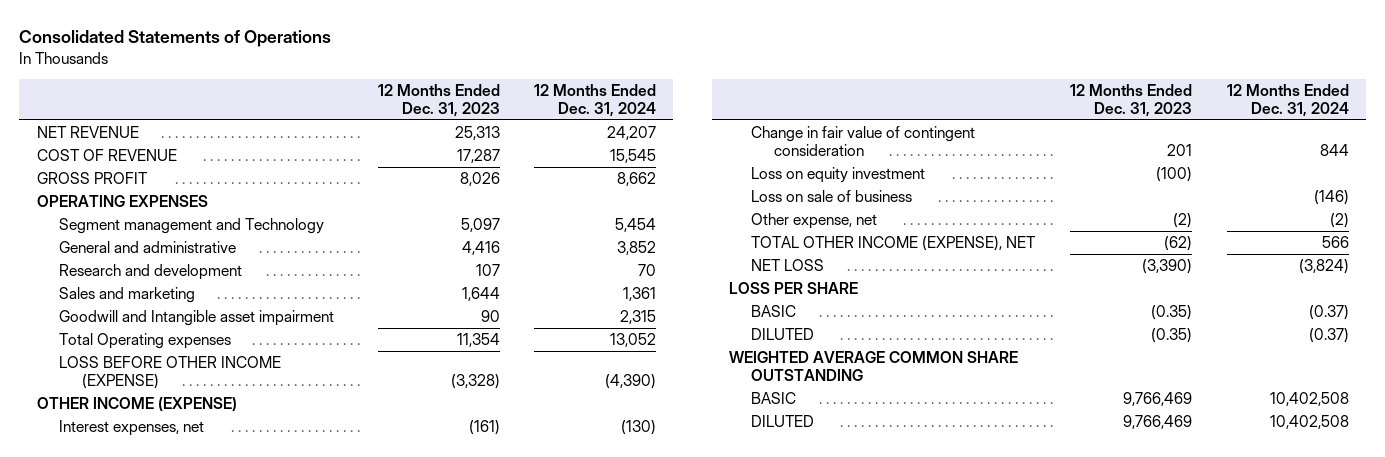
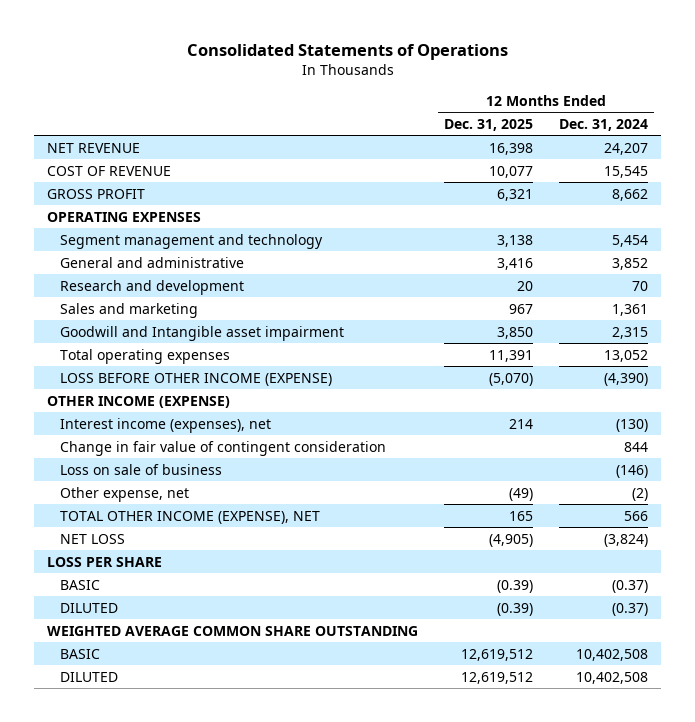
- | 12 Months Ended Dec. 31, 2023 | 12 Months Ended Dec. 31, 2024
+ | 12 Months Ended Dec. 31, 2025 | 12 Months Ended Dec. 31, 2024
- Segment management and Technology | 5,097 | 5,454
+ Segment management and technology | 3,138 | 5,454
- Total Operating expenses | 11,354 | 13,052
+ Total operating expenses | 11,391 | 13,052
- Interest expenses, net | (161) | (130)
+ Interest income (expenses), net | 214 | (130)
- Loss on equity investment | (100) |

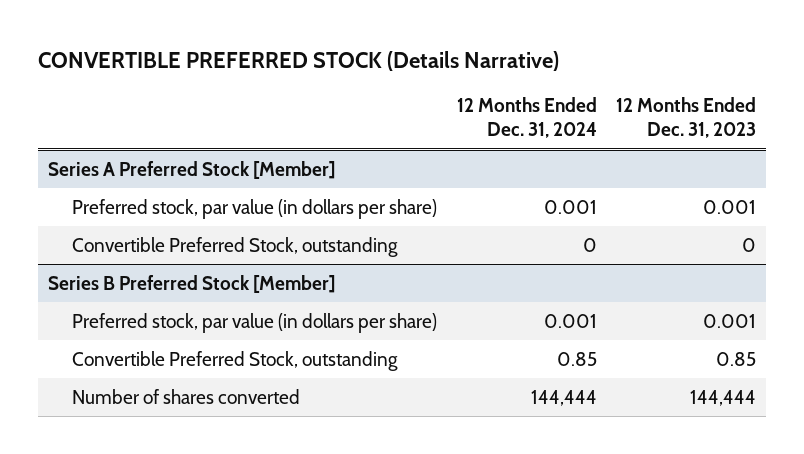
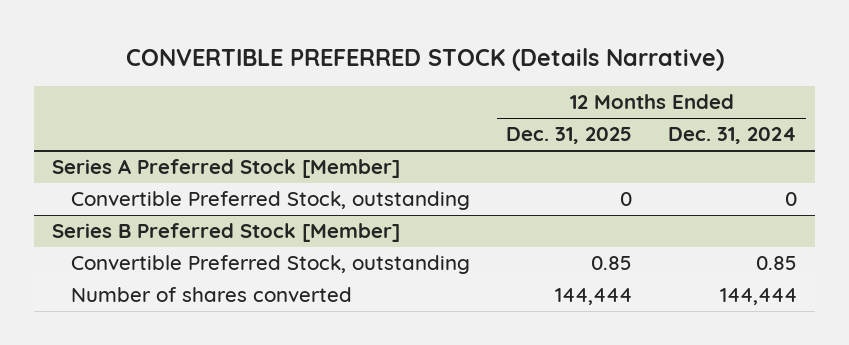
- | 12 Months Ended Dec. 31, 2024 | 12 Months Ended Dec. 31, 2023
+ | 12 Months Ended Dec. 31, 2025 | 12 Months Ended Dec. 31, 2024
@ Series A Preferred Stock [Member]
- Preferred stock, par value (in dollars per share) | 0.001 | 0.001
@ Series B Preferred Stock [Member]
- Preferred stock, par value (in dollars per share) | 0.001 | 0.001

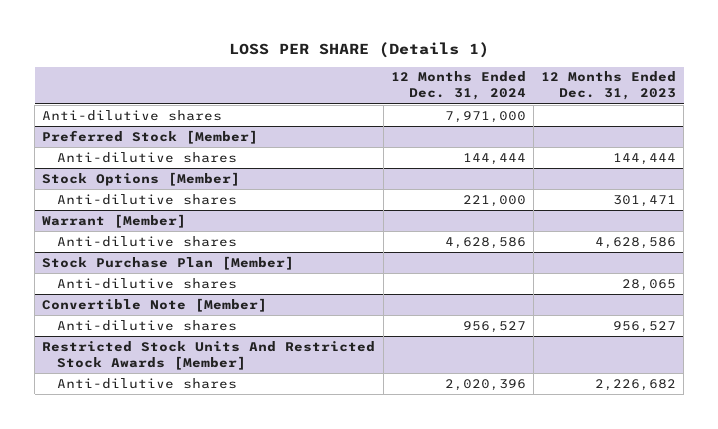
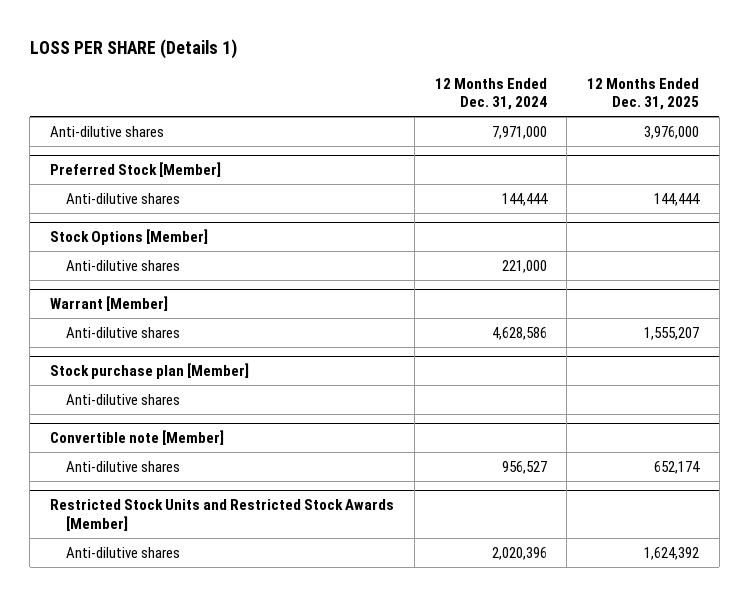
- | 12 Months Ended Dec. 31, 2024 | 12 Months Ended Dec. 31, 2023
+ | 12 Months Ended Dec. 31, 2024 | 12 Months Ended Dec. 31, 2025
- Stock Purchase Plan [Member]
+ Stock purchase plan [Member]
- Convertible Note [Member]
+ Convertible note [Member]
- Restricted Stock Units And Restricted Stock Awards [Member]
+ Restricted Stock Units and Restricted Stock Awards [Member]

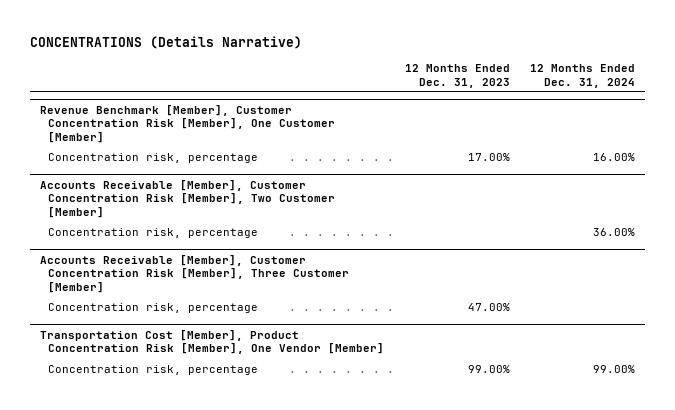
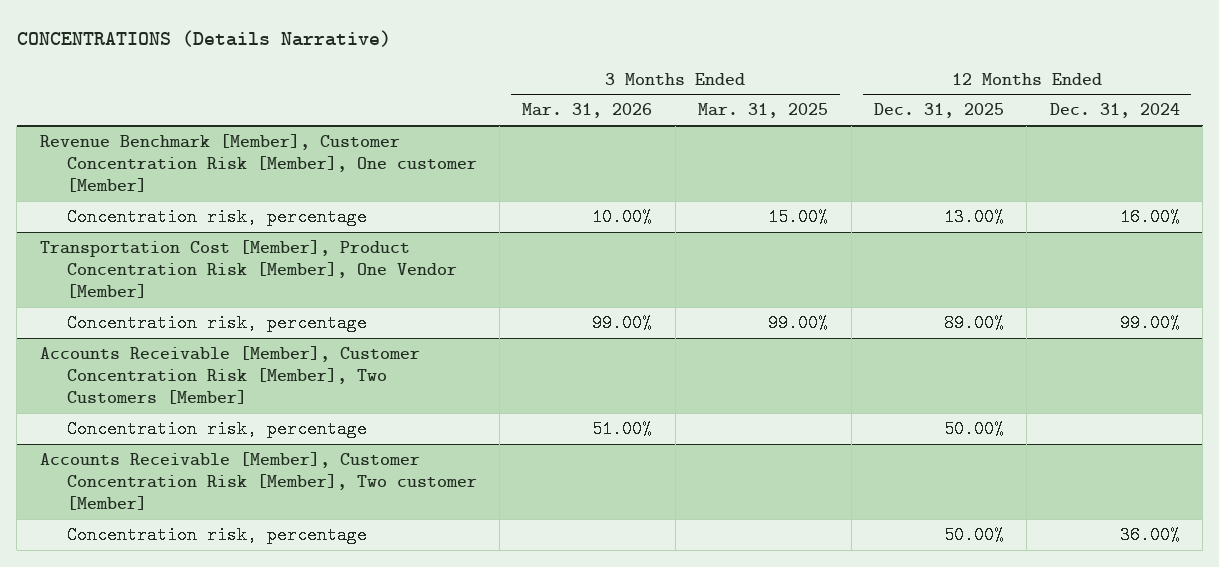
- | 12 Months Ended Dec. 31, 2023 | 12 Months Ended Dec. 31, 2024
+ | 3 Months Ended Mar. 31, 2026 | 3 Months Ended Mar. 31, 2025 | 12 Months Ended Dec. 31, 2025 | 12 Months Ended Dec. 31, 2024
- Revenue Benchmark [Member], Customer Concentration Risk [Member], One Customer [Member]
+ Revenue Benchmark [Member], Customer Concentration Risk [Member], One customer [Member]
- Accounts Receivable [Member], Customer Concentration Risk [Member], Two Customer [Member]
- Concentration risk, percentage | | 36.00%
- Accounts Receivable [Member], Customer Concentration Risk [Member], Three Customer [Member]
- Concentration risk, percentage | 47.00% |
+ Accounts Receivable [Member], Customer Concentration Risk [Member], Two Customers [Member]
+ Concentration risk, percentage | 51.00% | | 50.00% |
+ Accounts Receivable [Member], Customer Concentration Risk [Member], Two customer [Member]
+ Concentration risk, percentage | | | 50.00% | 36.00%

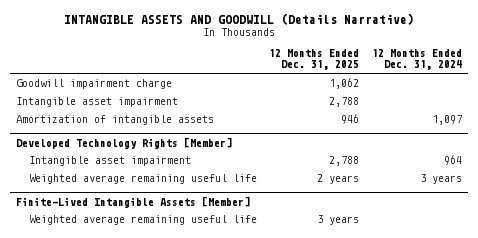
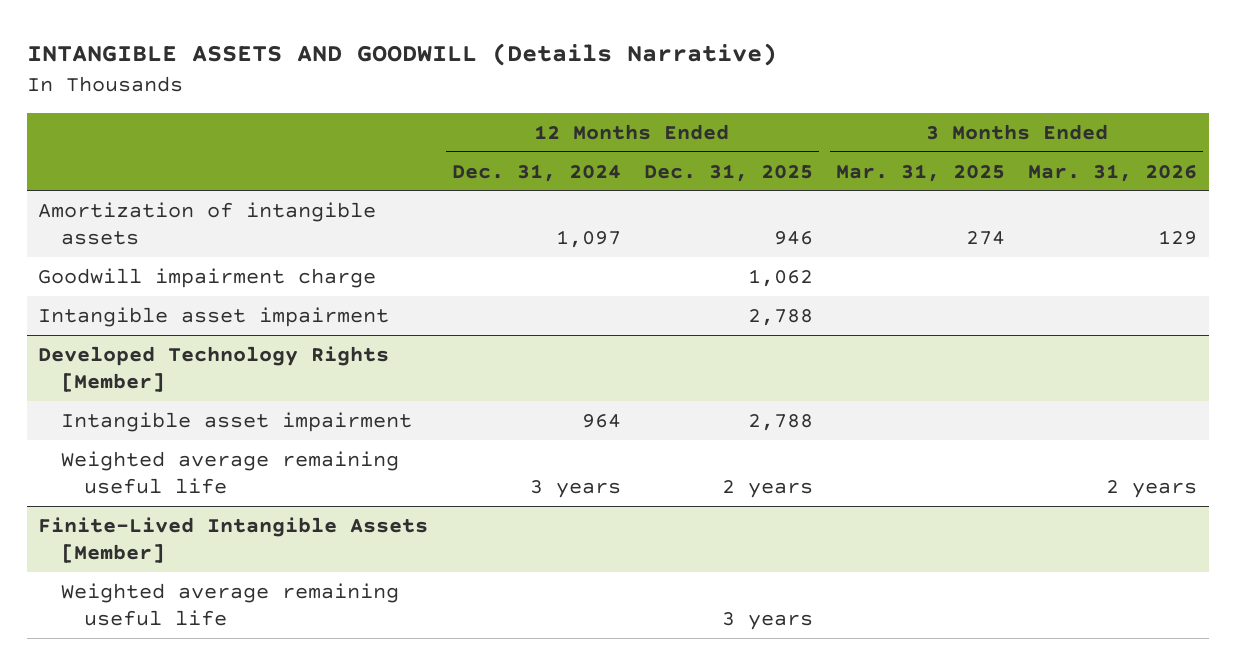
- | 12 Months Ended Dec. 31, 2025 | 12 Months Ended Dec. 31, 2024
+ | 12 Months Ended Dec. 31, 2024 | 12 Months Ended Dec. 31, 2025 | 3 Months Ended Mar. 31, 2025 | 3 Months Ended Mar. 31, 2026
moved up: Amortization of intangible assets | 1,097 | 946 | 274 | 129

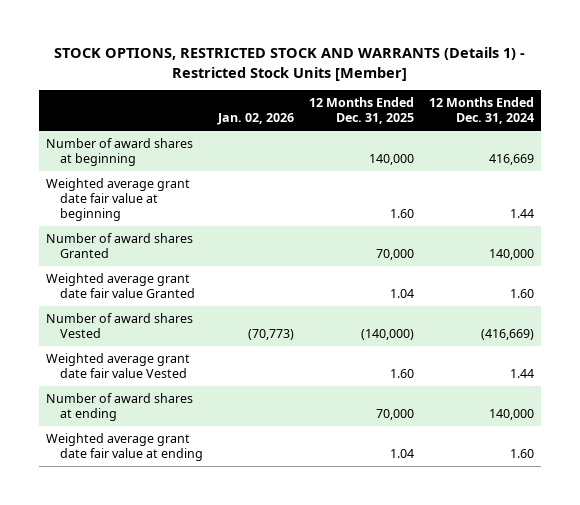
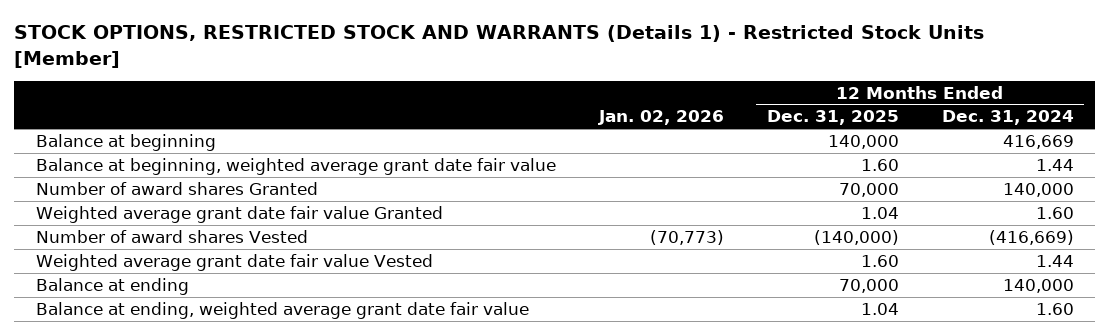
- Number of award shares at beginning | | 140,000 | 416,669
- Weighted average grant date fair value at beginning | | 1.60 | 1.44
+ Balance at beginning | | 140,000 | 416,669
+ Balance at beginning, weighted average grant date fair value | | 1.60 | 1.44
- Number of award shares at ending | | 70,000 | 140,000
- Weighted average grant date fair value at ending | | 1.04 | 1.60
+ Balance at ending | | 70,000 | 140,000
+ Balance at ending, weighted average grant date fair value | | 1.04 | 1.60

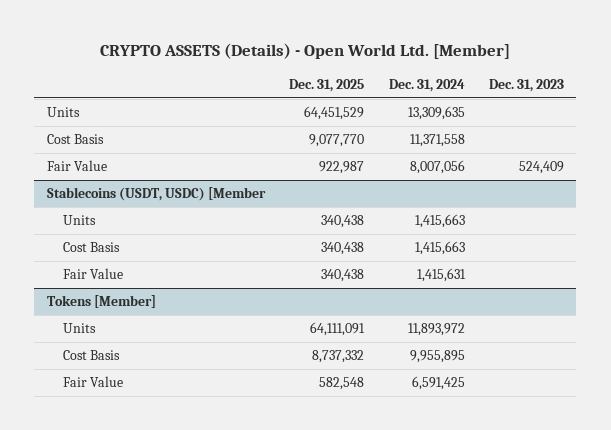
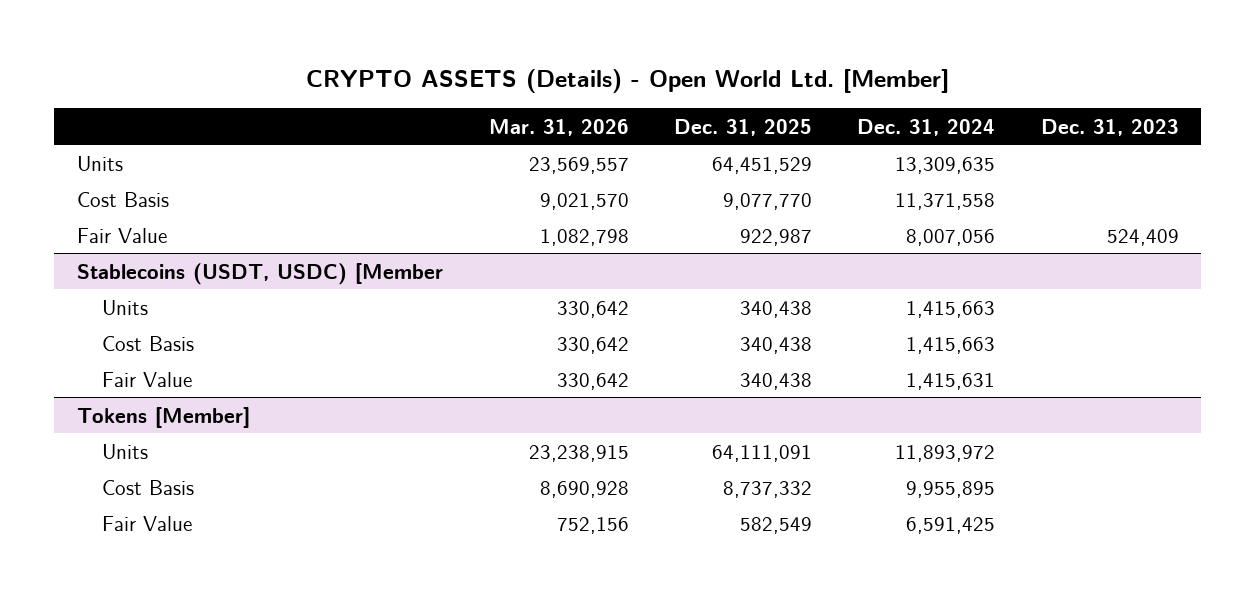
- | Dec. 31, 2025 | Dec. 31, 2024 | Dec. 31, 2023
+ | Mar. 31, 2026 | Dec. 31, 2025 | Dec. 31, 2024 | Dec. 31, 2023
@ Tokens [Member]
- Fair Value | 582,548 | 6,591,425 |
+ Fair Value | 752,156 | 582,549 | 6,591,425 |

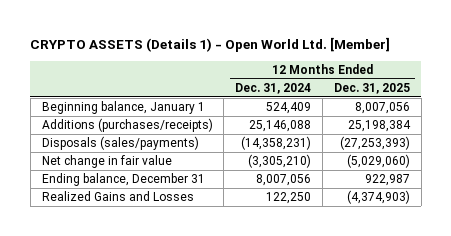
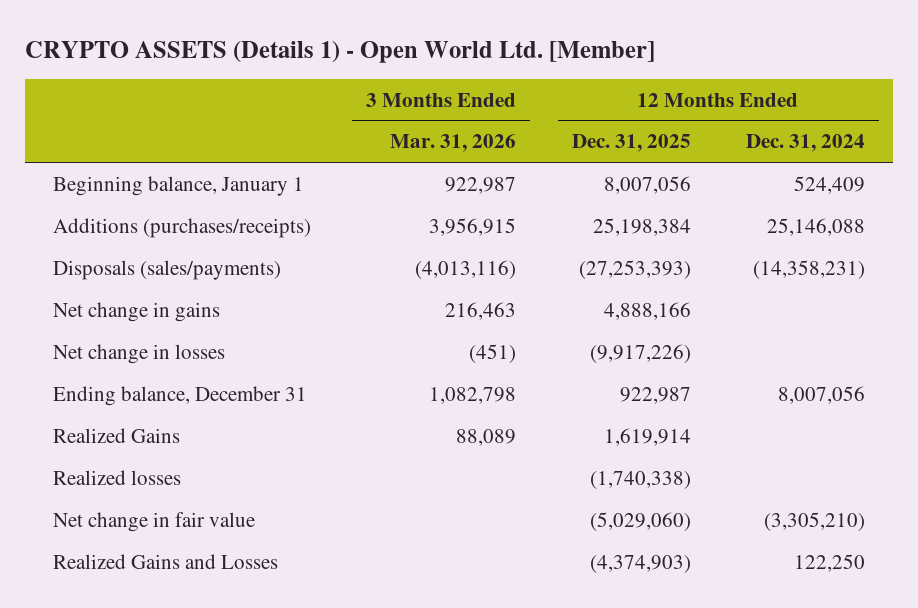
- | 12 Months Ended Dec. 31, 2024 | 12 Months Ended Dec. 31, 2025
+ | 3 Months Ended Mar. 31, 2026 | 12 Months Ended Dec. 31, 2025 | 12 Months Ended Dec. 31, 2024
+ Net change in gains | 216,463 | 4,888,166 |
+ Net change in losses | (451) | (9,917,226) |
+ Realized Gains | 88,089 | 1,619,914 |
+ Realized losses | | (1,740,338) |
moved down: Net change in fair value | | (5,029,060) | (3,305,210)

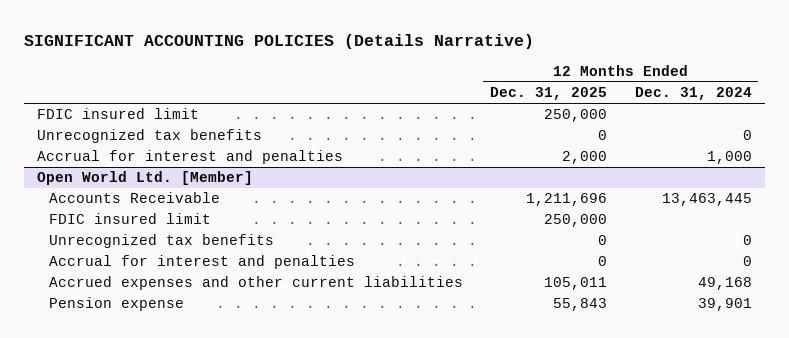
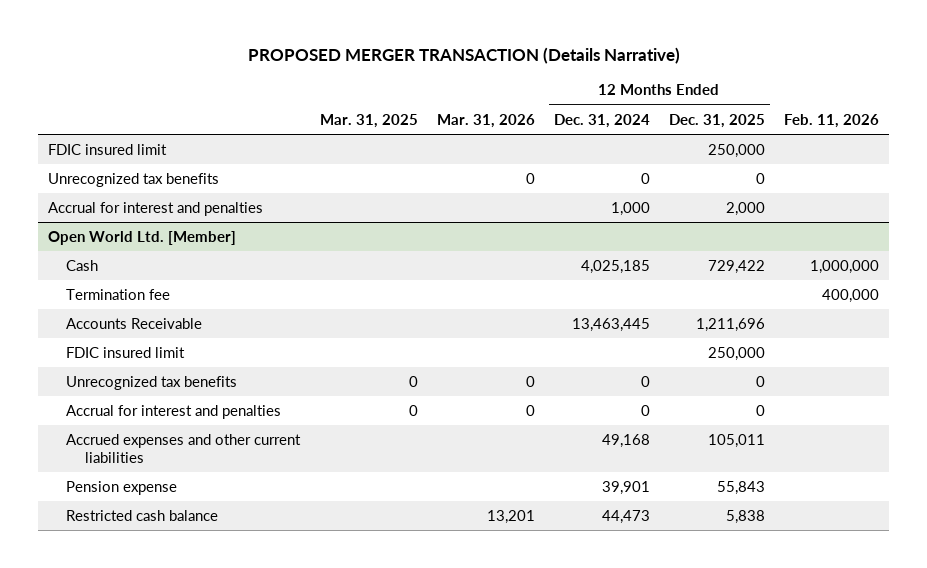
- SIGNIFICANT ACCOUNTING POLICIES (Details Narrative)
+ PROPOSED MERGER TRANSACTION (Details Narrative)
- | 12 Months Ended Dec. 31, 2025 | 12 Months Ended Dec. 31, 2024
+ | Mar. 31, 2025 | Mar. 31, 2026 | 12 Months Ended Dec. 31, 2024 | 12 Months Ended Dec. 31, 2025 | Feb. 11, 2026
@ Open World Ltd. [Member]
+ Cash | | | 4,025,185 | 729,422 | 1,000,000
+ Termination fee | | | | | 400,000
+ Restricted cash balance | | 13,201 | 44,473 | 5,838 |

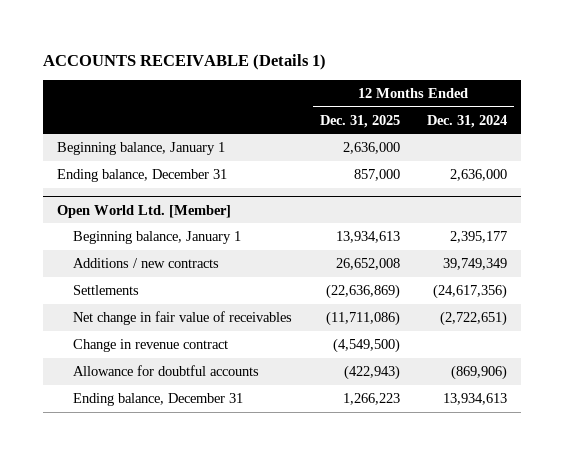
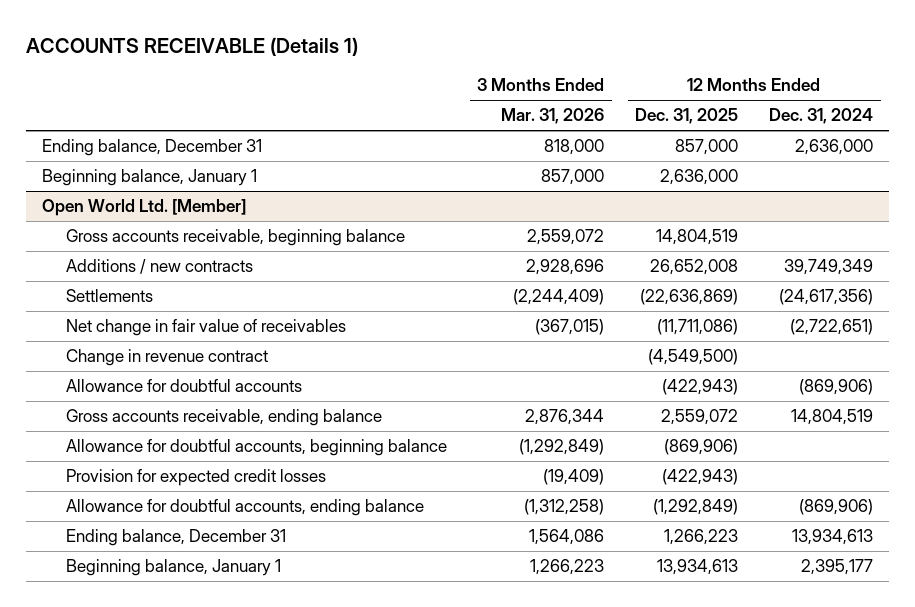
- | 12 Months Ended Dec. 31, 2025 | 12 Months Ended Dec. 31, 2024
+ | 3 Months Ended Mar. 31, 2026 | 12 Months Ended Dec. 31, 2025 | 12 Months Ended Dec. 31, 2024
moved down: Beginning balance, January 1 | 857,000 | 2,636,000 |
@ Open World Ltd. [Member]
+ Gross accounts receivable, beginning balance | 2,559,072 | 14,804,519 |
+ Gross accounts receivable, ending balance | 2,876,344 | 2,559,072 | 14,804,519
+ Allowance for doubtful accounts, beginning balance | (1,292,849) | (869,906) |
+ Provision for expected credit losses | (19,409) | (422,943) |
+ Allowance for doubtful accounts, ending balance | (1,312,258) | (1,292,849) | (869,906)
moved down: Beginning balance, January 1 | 1,266,223 | 13,934,613 | 2,395,177

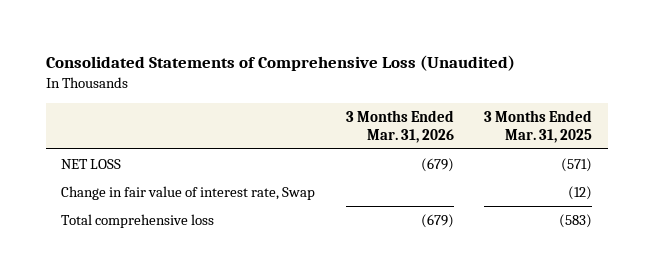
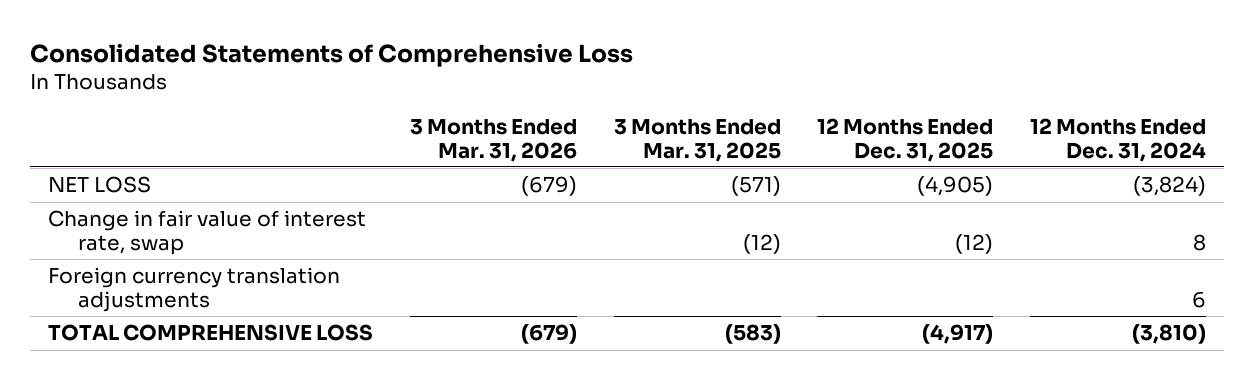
- Consolidated Statements of Comprehensive Loss (Unaudited)
+ Consolidated Statements of Comprehensive Loss
- | 3 Months Ended Mar. 31, 2026 | 3 Months Ended Mar. 31, 2025
+ | 3 Months Ended Mar. 31, 2026 | 3 Months Ended Mar. 31, 2025 | 12 Months Ended Dec. 31, 2025 | 12 Months Ended Dec. 31, 2024
- Change in fair value of interest rate, Swap | | (12)
- Total comprehensive loss | (679) | (583)
+ Change in fair value of interest rate, swap | | (12) | (12) | 8
+ Foreign currency translation adjustments | | | | 6
+ TOTAL COMPREHENSIVE LOSS | (679) | (583) | (4,917) | (3,810)

